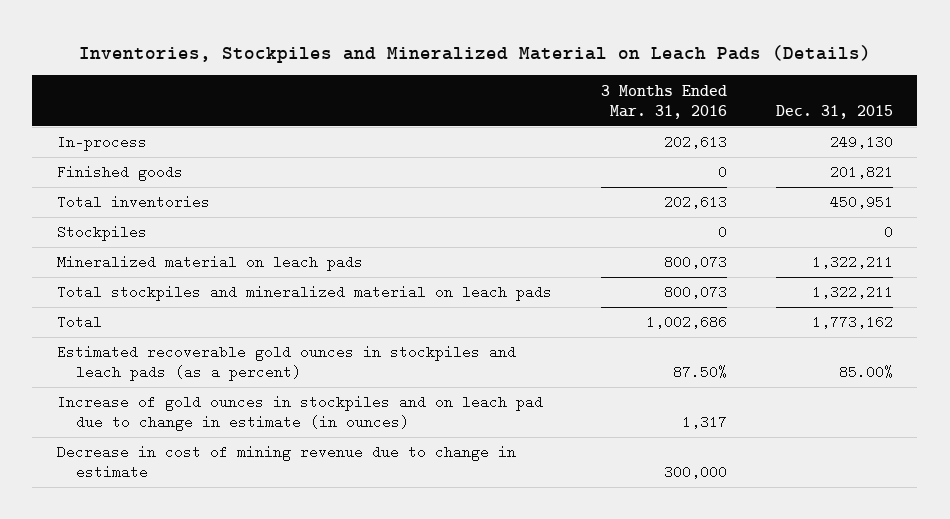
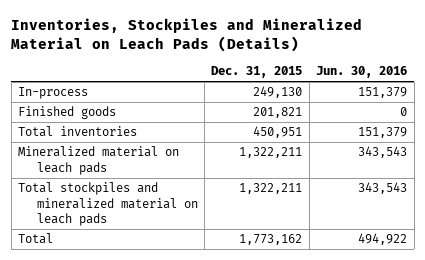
- | 3 Months Ended Mar. 31, 2016 | Dec. 31, 2015
+ | Dec. 31, 2015 | Jun. 30, 2016
- Stockpiles | 0 | 0
- Estimated recoverable gold ounces in stockpiles and leach pads (as a percent) | 87.50% | 85.00%
- Increase of gold ounces in stockpiles and on leach pad due to change in estimate (in ounces) | 1,317 |
- Decrease in cost of mining revenue due to change in estimate | 300,000 |

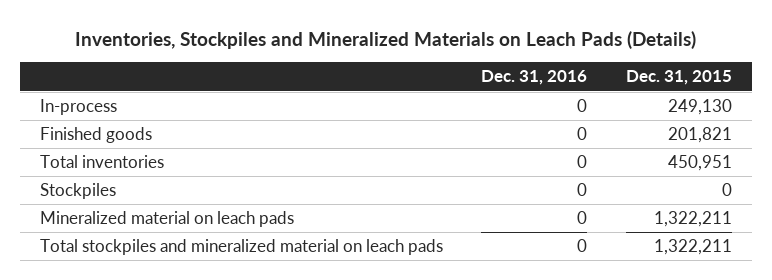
- Inventories, Stockpiles and Mineralized Material on Leach Pads (Details)
+ Inventories, Stockpiles and Mineralized Materials on Leach Pads (Details)
- | Dec. 31, 2015 | Jun. 30, 2016
+ | Dec. 31, 2016 | Dec. 31, 2015
+ Stockpiles | 0 | 0
- Total | 1,773,162 | 494,922

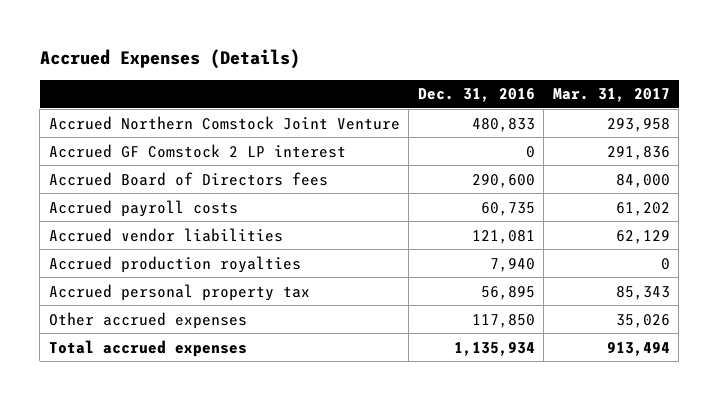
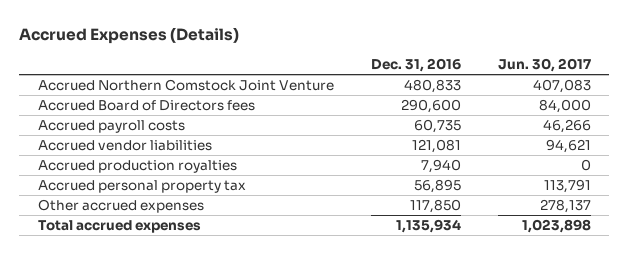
- | Dec. 31, 2016 | Mar. 31, 2017
+ | Dec. 31, 2016 | Jun. 30, 2017
- Accrued GF Comstock 2 LP interest | 0 | 291,836

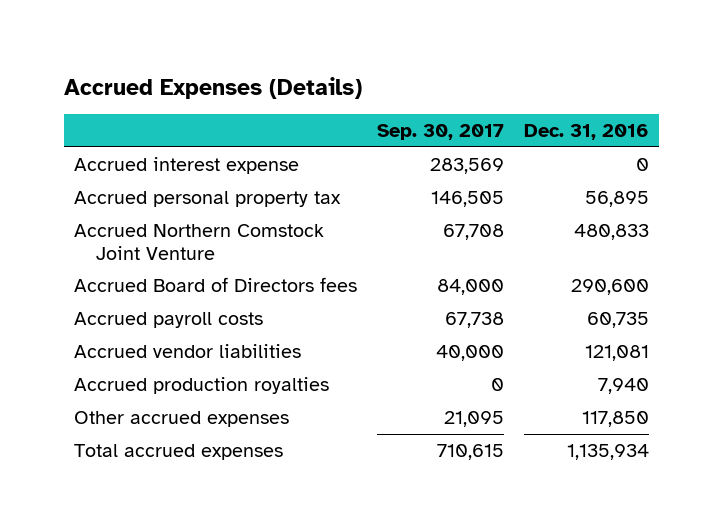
- | Dec. 31, 2016 | Jun. 30, 2017
+ | Sep. 30, 2017 | Dec. 31, 2016
+ Accrued interest expense | 283,569 | 0
moved up: Accrued personal property tax | 146,505 | 56,895

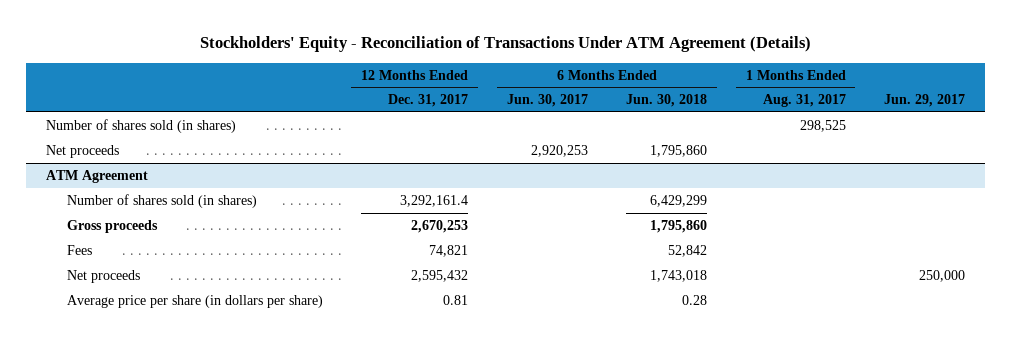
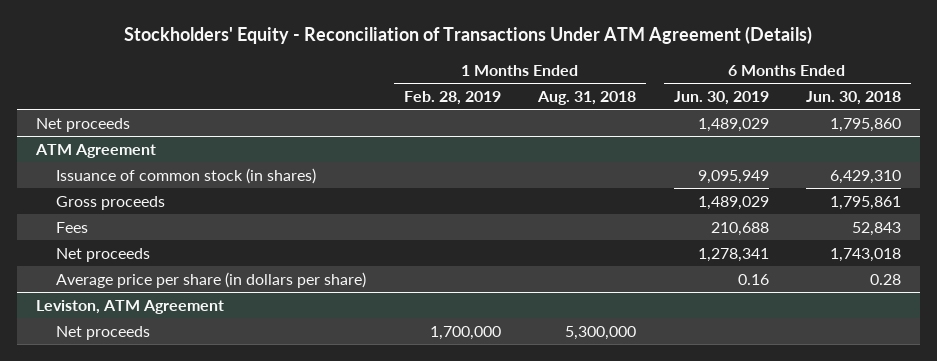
- | 12 Months Ended Dec. 31, 2017 | 6 Months Ended Jun. 30, 2017 | 6 Months Ended Jun. 30, 2018 | 1 Months Ended Aug. 31, 2017 | Jun. 29, 2017
+ | 1 Months Ended Feb. 28, 2019 | 1 Months Ended Aug. 31, 2018 | 6 Months Ended Jun. 30, 2019 | 6 Months Ended Jun. 30, 2018
- Number of shares sold (in shares) | | | | 298,525 |
@ ATM Agreement
- Number of shares sold (in shares) | 3,292,161.4 | | 6,429,299 | |
- Gross proceeds | 2,670,253 | | 1,795,860 | |
- Fees | 74,821 | | 52,842 | |
+ Issuance of common stock (in shares) | | | 9,095,949 | 6,429,310
+ Gross proceeds | | | 1,489,029 | 1,795,861
+ Fees | | | 210,688 | 52,843
+ Leviston, ATM Agreement
+ Net proceeds | 1,700,000 | 5,300,000 | |

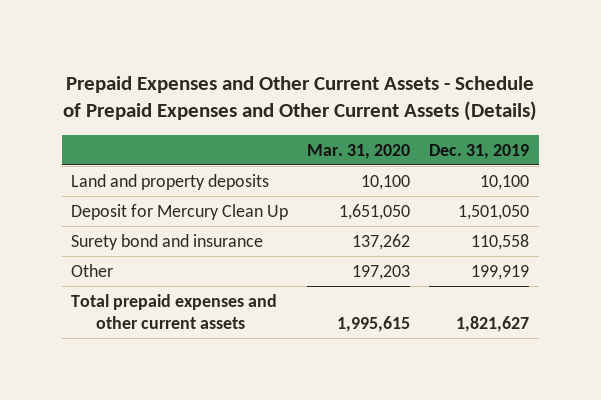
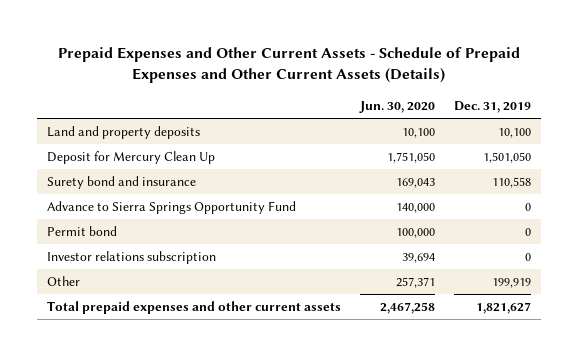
- | Mar. 31, 2020 | Dec. 31, 2019
+ | Jun. 30, 2020 | Dec. 31, 2019
+ Advance to Sierra Springs Opportunity Fund | 140,000 | 0
+ Permit bond | 100,000 | 0
+ Investor relations subscription | 39,694 | 0

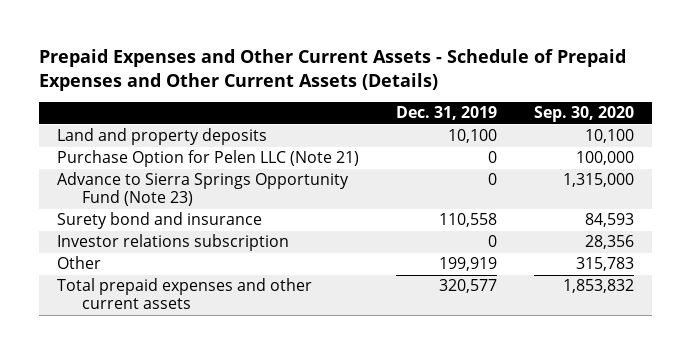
- | Jun. 30, 2020 | Dec. 31, 2019
+ | Dec. 31, 2019 | Sep. 30, 2020
- Deposit for Mercury Clean Up | 1,751,050 | 1,501,050
+ Purchase Option for Pelen LLC (Note 21) | 0 | 100,000
+ Advance to Sierra Springs Opportunity Fund (Note 23) | 0 | 1,315,000
- Advance to Sierra Springs Opportunity Fund | 140,000 | 0
- Permit bond | 100,000 | 0
- Total prepaid expenses and other current assets | 2,467,258 | 1,821,627
+ Total prepaid expenses and other current assets | 320,577 | 1,853,832

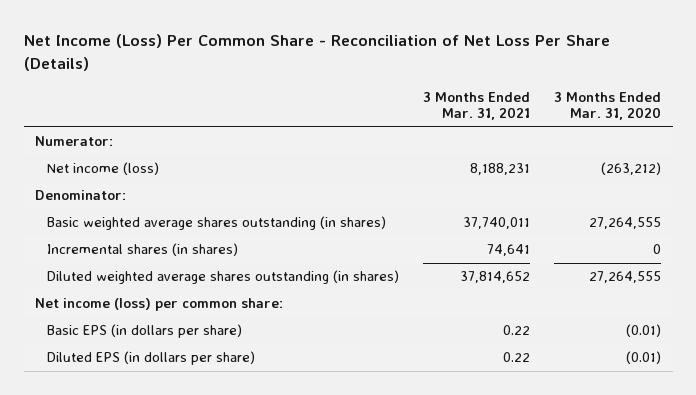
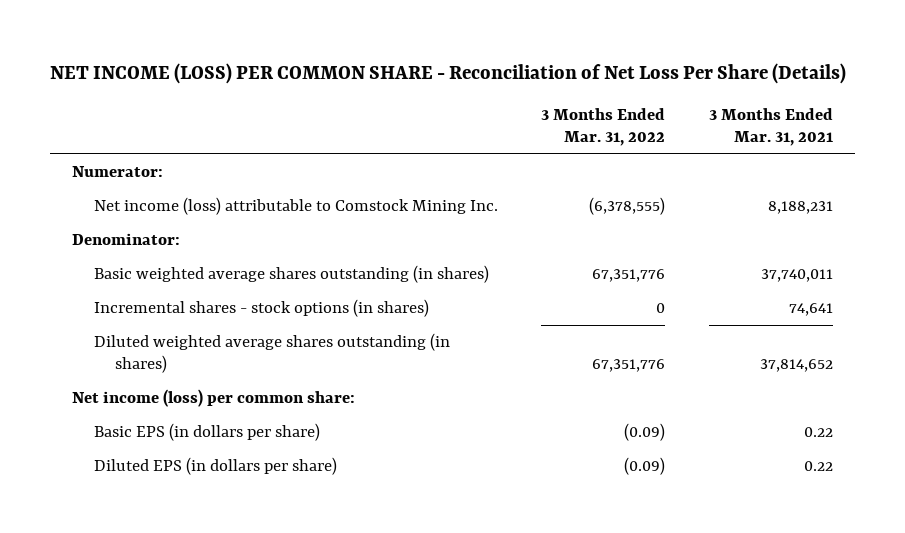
- Net Income (Loss) Per Common Share - Reconciliation of Net Loss Per Share (Details)
+ NET INCOME (LOSS) PER COMMON SHARE - Reconciliation of Net Loss Per Share (Details)
- | 3 Months Ended Mar. 31, 2021 | 3 Months Ended Mar. 31, 2020
+ | 3 Months Ended Mar. 31, 2022 | 3 Months Ended Mar. 31, 2021
- Net income (loss) | 8,188,231 | (263,212)
+ Net income (loss) attributable to Comstock Mining Inc. | (6,378,555) | 8,188,231
- Incremental shares (in shares) | 74,641 | 0
+ Incremental shares - stock options (in shares) | 0 | 74,641

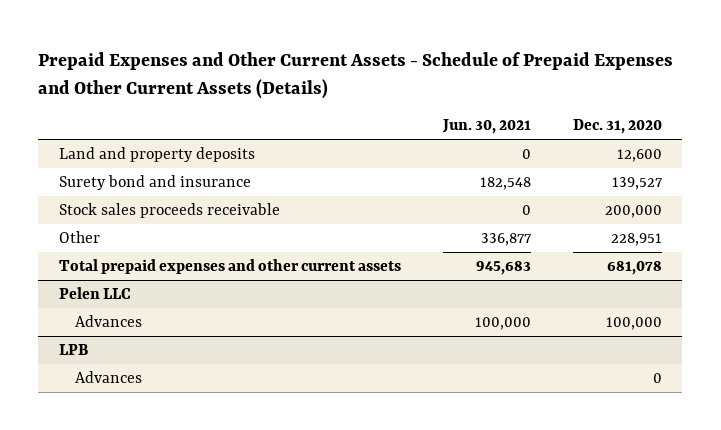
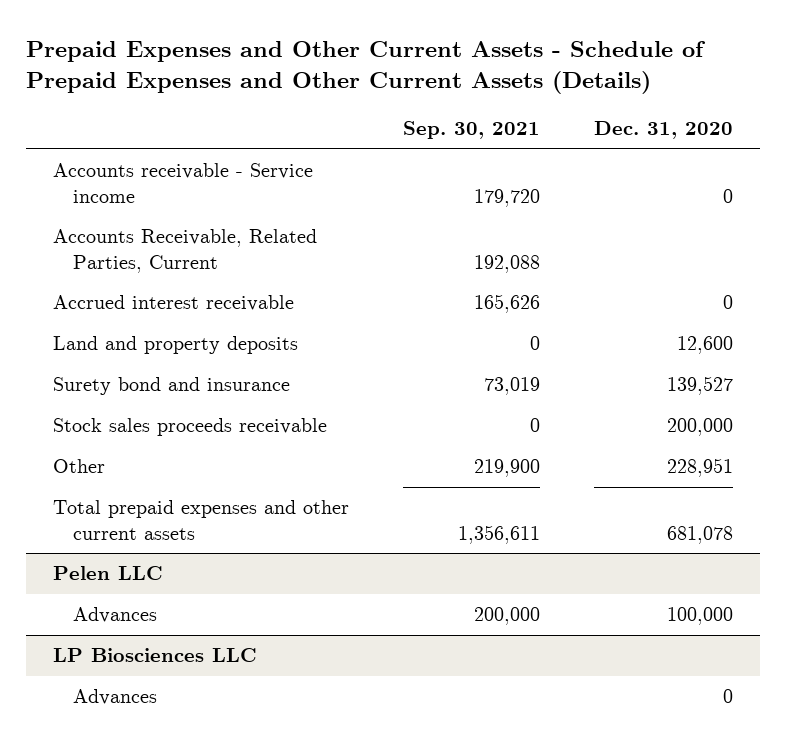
- | Jun. 30, 2021 | Dec. 31, 2020
+ | Sep. 30, 2021 | Dec. 31, 2020
+ Accounts receivable - Service income | 179,720 | 0
+ Accounts Receivable, Related Parties, Current | 192,088 |
+ Accrued interest receivable | 165,626 | 0
- LPB
+ LP Biosciences LLC

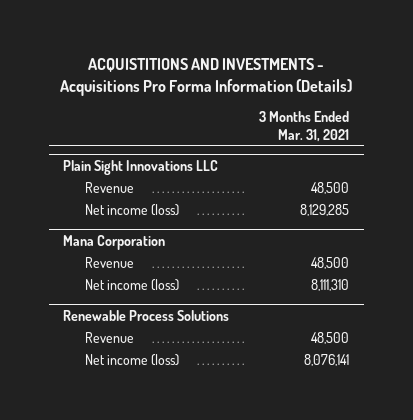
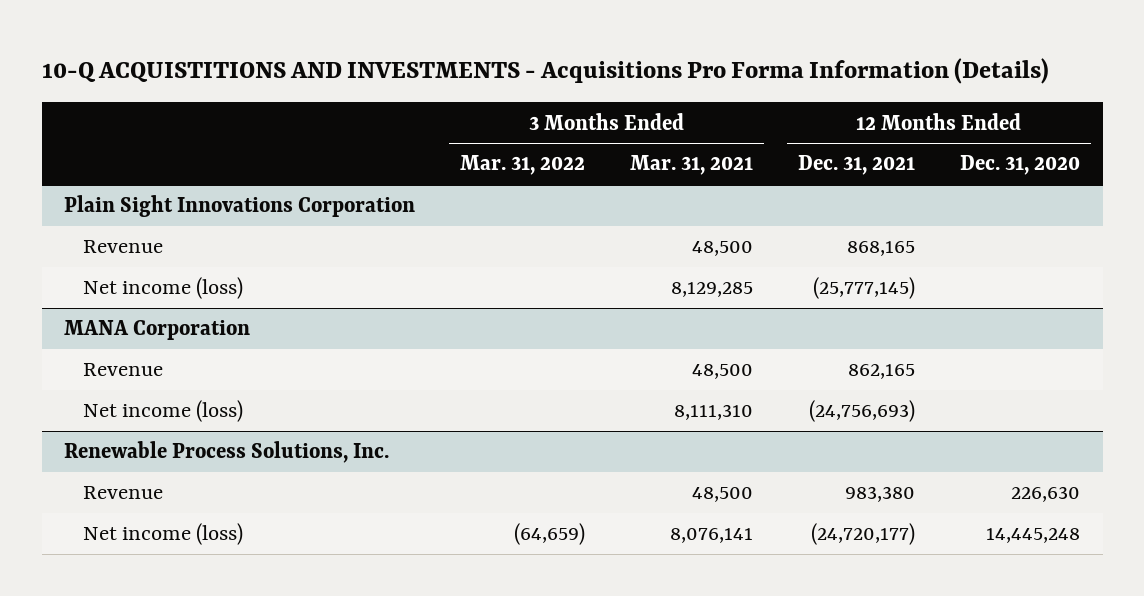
- ACQUISTITIONS AND INVESTMENTS - Acquisitions Pro Forma Information (Details)
+ 10-Q ACQUISTITIONS AND INVESTMENTS - Acquisitions Pro Forma Information (Details)
- | 3 Months Ended Mar. 31, 2021
+ | 3 Months Ended Mar. 31, 2022 | 3 Months Ended Mar. 31, 2021 | 12 Months Ended Dec. 31, 2021 | 12 Months Ended Dec. 31, 2020
- Plain Sight Innovations LLC
+ Plain Sight Innovations Corporation
- Mana Corporation
+ MANA Corporation
- Renewable Process Solutions
+ Renewable Process Solutions, Inc.

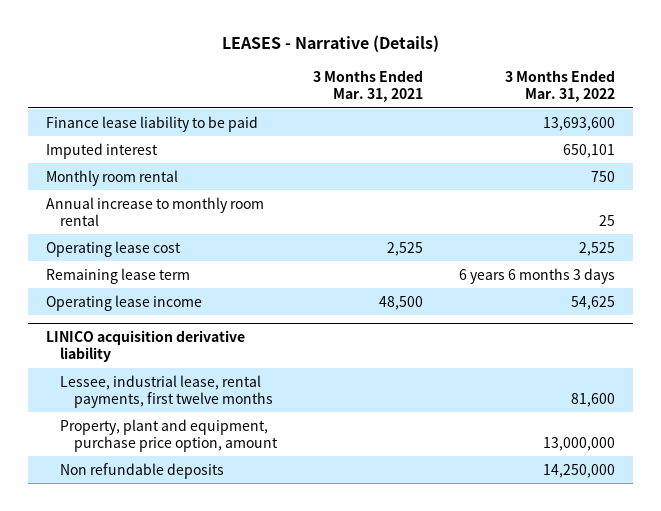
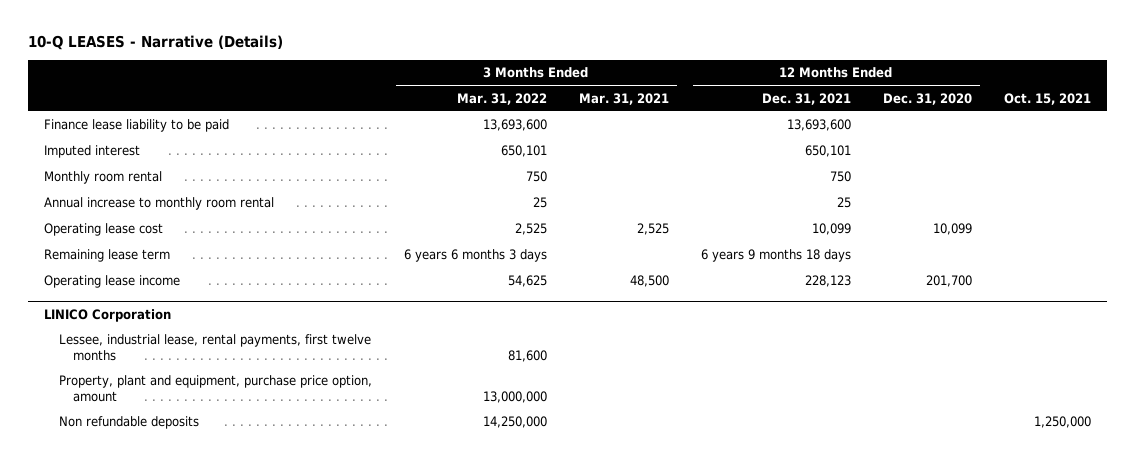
- LEASES - Narrative (Details)
+ 10-Q LEASES - Narrative (Details)
- | 3 Months Ended Mar. 31, 2021 | 3 Months Ended Mar. 31, 2022
+ | 3 Months Ended Mar. 31, 2022 | 3 Months Ended Mar. 31, 2021 | 12 Months Ended Dec. 31, 2021 | 12 Months Ended Dec. 31, 2020 | Oct. 15, 2021
- LINICO acquisition derivative liability
+ LINICO Corporation

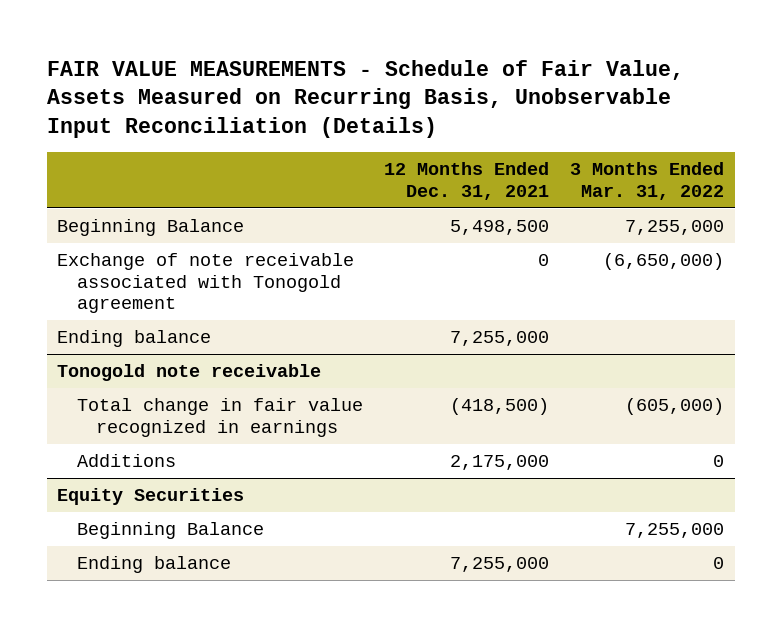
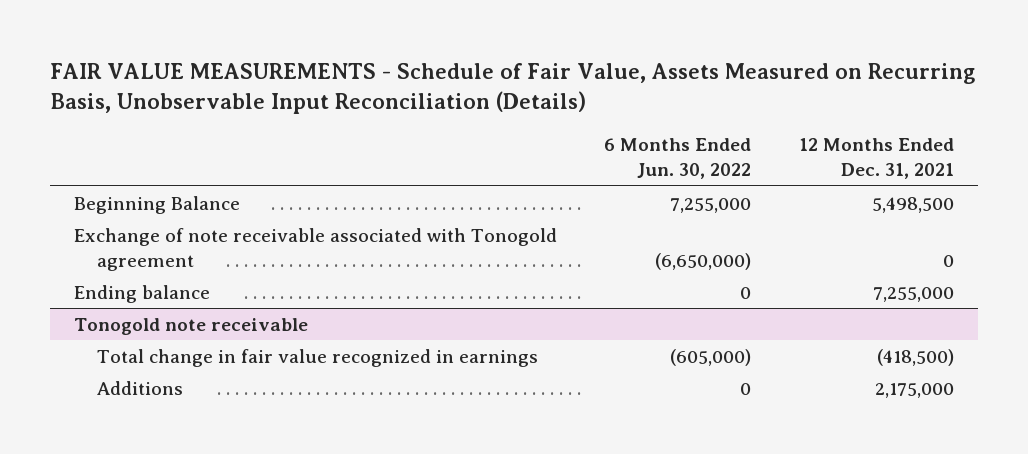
- | 12 Months Ended Dec. 31, 2021 | 3 Months Ended Mar. 31, 2022
+ | 6 Months Ended Jun. 30, 2022 | 12 Months Ended Dec. 31, 2021
- Equity Securities
- Beginning Balance | | 7,255,000
- Ending balance | 7,255,000 | 0

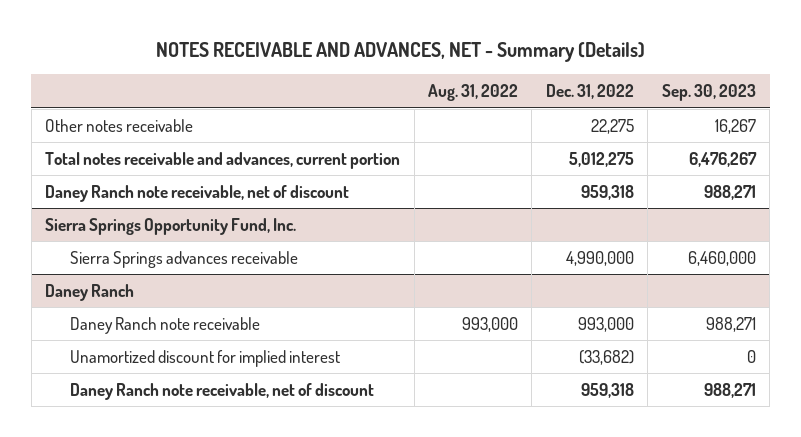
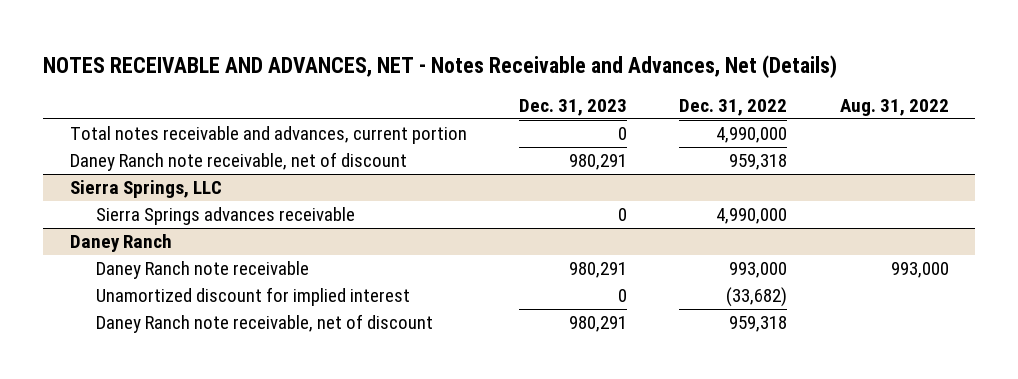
- NOTES RECEIVABLE AND ADVANCES, NET - Summary (Details)
+ NOTES RECEIVABLE AND ADVANCES, NET - Notes Receivable and Advances, Net (Details)
- | Aug. 31, 2022 | Dec. 31, 2022 | Sep. 30, 2023
+ | Dec. 31, 2023 | Dec. 31, 2022 | Aug. 31, 2022
- Other notes receivable | | 22,275 | 16,267
- Total notes receivable and advances, current portion | | 5,012,275 | 6,476,267
+ Total notes receivable and advances, current portion | 0 | 4,990,000 |
- Sierra Springs Opportunity Fund, Inc.
+ Sierra Springs, LLC

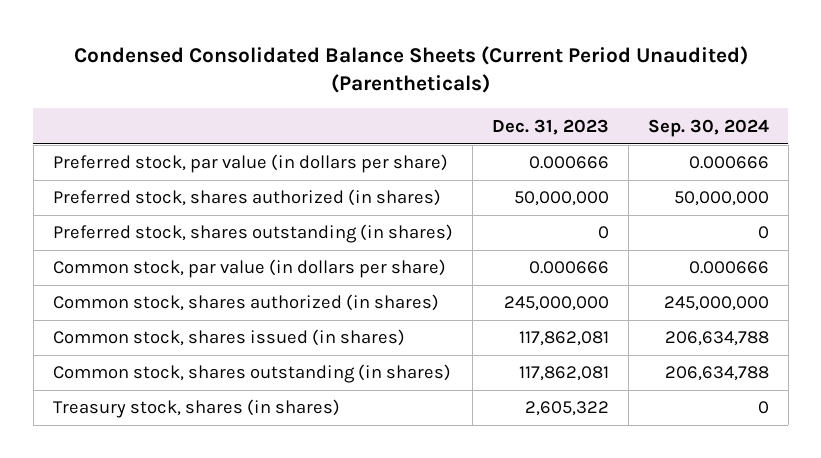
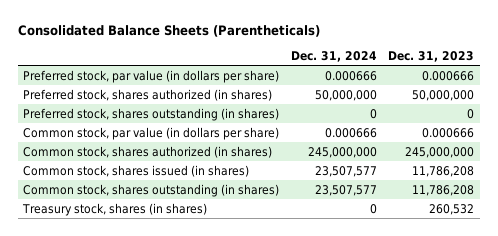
- Condensed Consolidated Balance Sheets (Current Period Unaudited) (Parentheticals)
+ Consolidated Balance Sheets (Parentheticals)
- | Dec. 31, 2023 | Sep. 30, 2024
+ | Dec. 31, 2024 | Dec. 31, 2023
- Common stock, shares issued (in shares) | 117,862,081 | 206,634,788
- Common stock, shares outstanding (in shares) | 117,862,081 | 206,634,788
- Treasury stock, shares (in shares) | 2,605,322 | 0
+ Common stock, shares issued (in shares) | 23,507,577 | 11,786,208
+ Common stock, shares outstanding (in shares) | 23,507,577 | 11,786,208
+ Treasury stock, shares (in shares) | 0 | 260,532

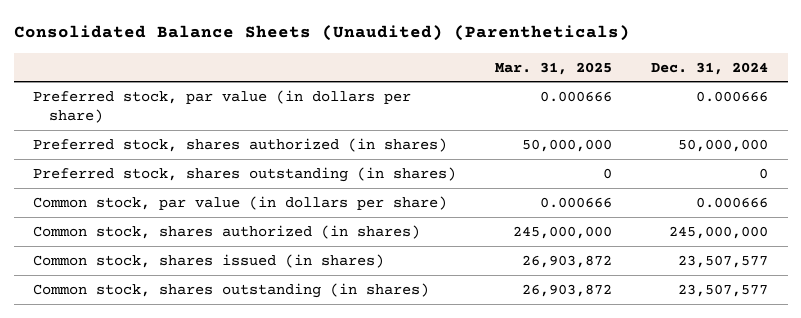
- Consolidated Balance Sheets (Parentheticals)
+ Consolidated Balance Sheets (Unaudited) (Parentheticals)
- | Dec. 31, 2024 | Dec. 31, 2023
+ | Mar. 31, 2025 | Dec. 31, 2024
- Treasury stock, shares (in shares) | 0 | 260,532

